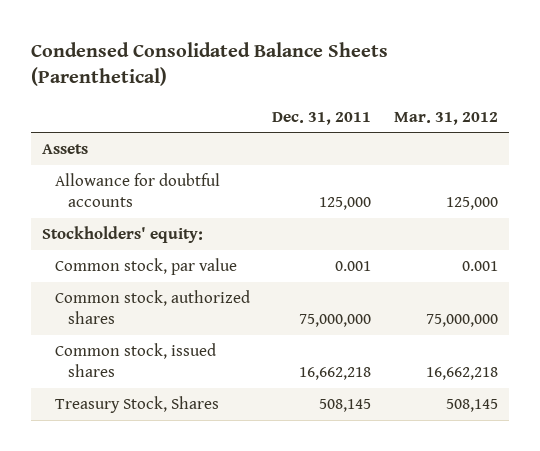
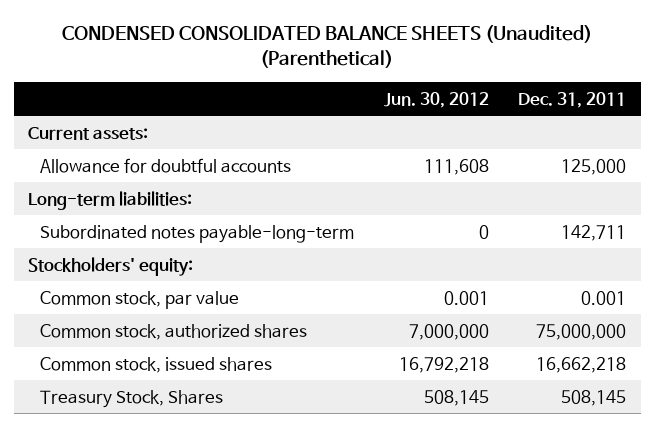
- Condensed Consolidated Balance Sheets (Parenthetical)
+ CONDENSED CONSOLIDATED BALANCE SHEETS (Unaudited) (Parenthetical)
- | Dec. 31, 2011 | Mar. 31, 2012
+ | Jun. 30, 2012 | Dec. 31, 2011
- Assets
+ Current assets:
+ Long-term liabilities:
+ Subordinated notes payable-long-term | 0 | 142,711

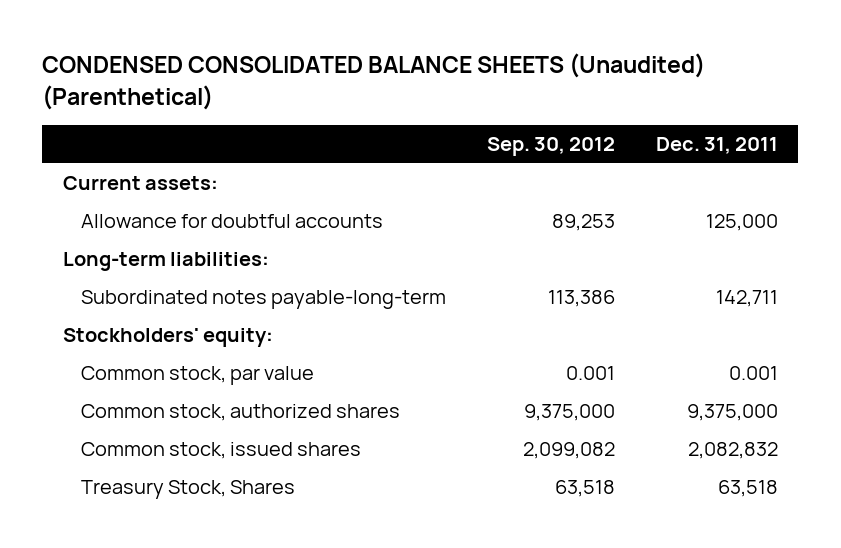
- | Jun. 30, 2012 | Dec. 31, 2011
+ | Sep. 30, 2012 | Dec. 31, 2011
- Common stock, authorized shares | 7,000,000 | 75,000,000
- Common stock, issued shares | 16,792,218 | 16,662,218
- Treasury Stock, Shares | 508,145 | 508,145
+ Common stock, authorized shares | 9,375,000 | 9,375,000
+ Common stock, issued shares | 2,099,082 | 2,082,832
+ Treasury Stock, Shares | 63,518 | 63,518

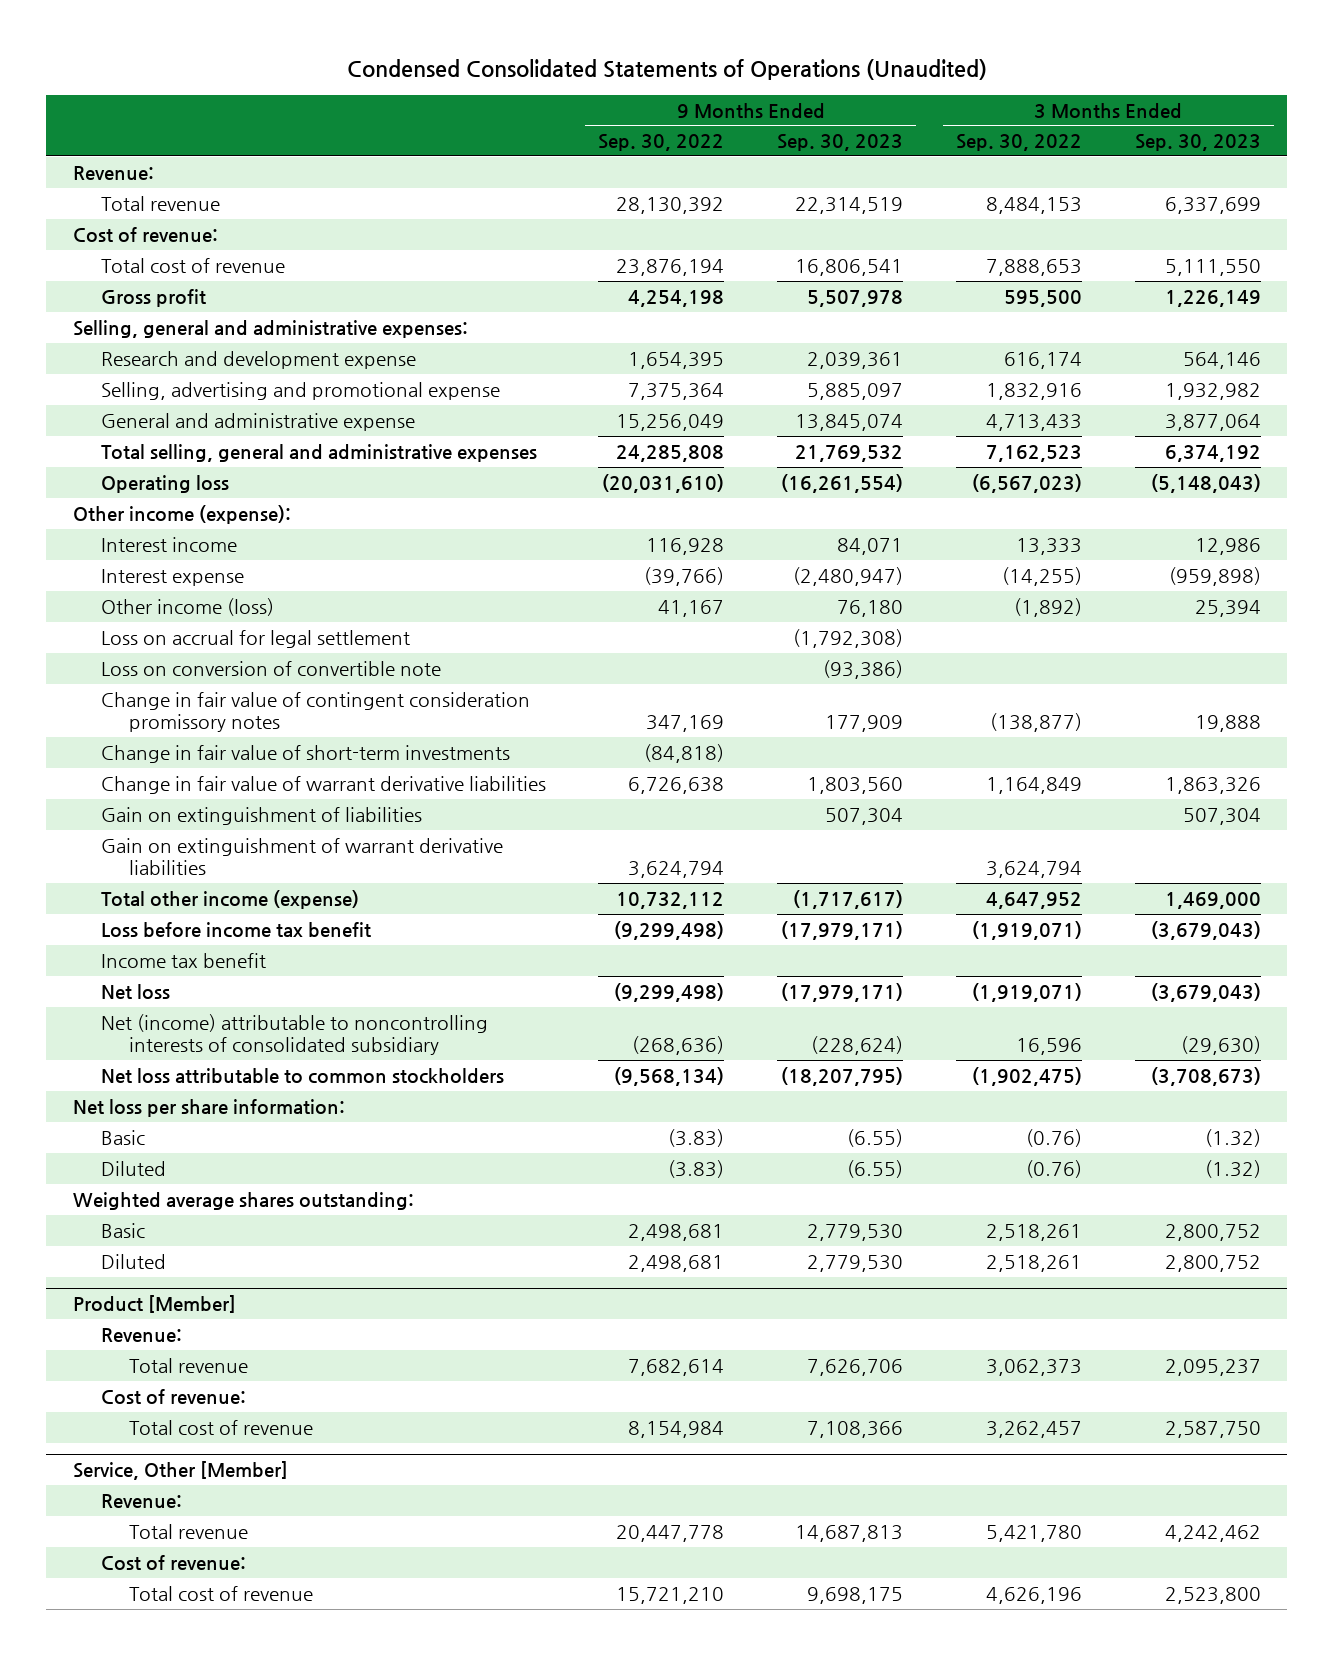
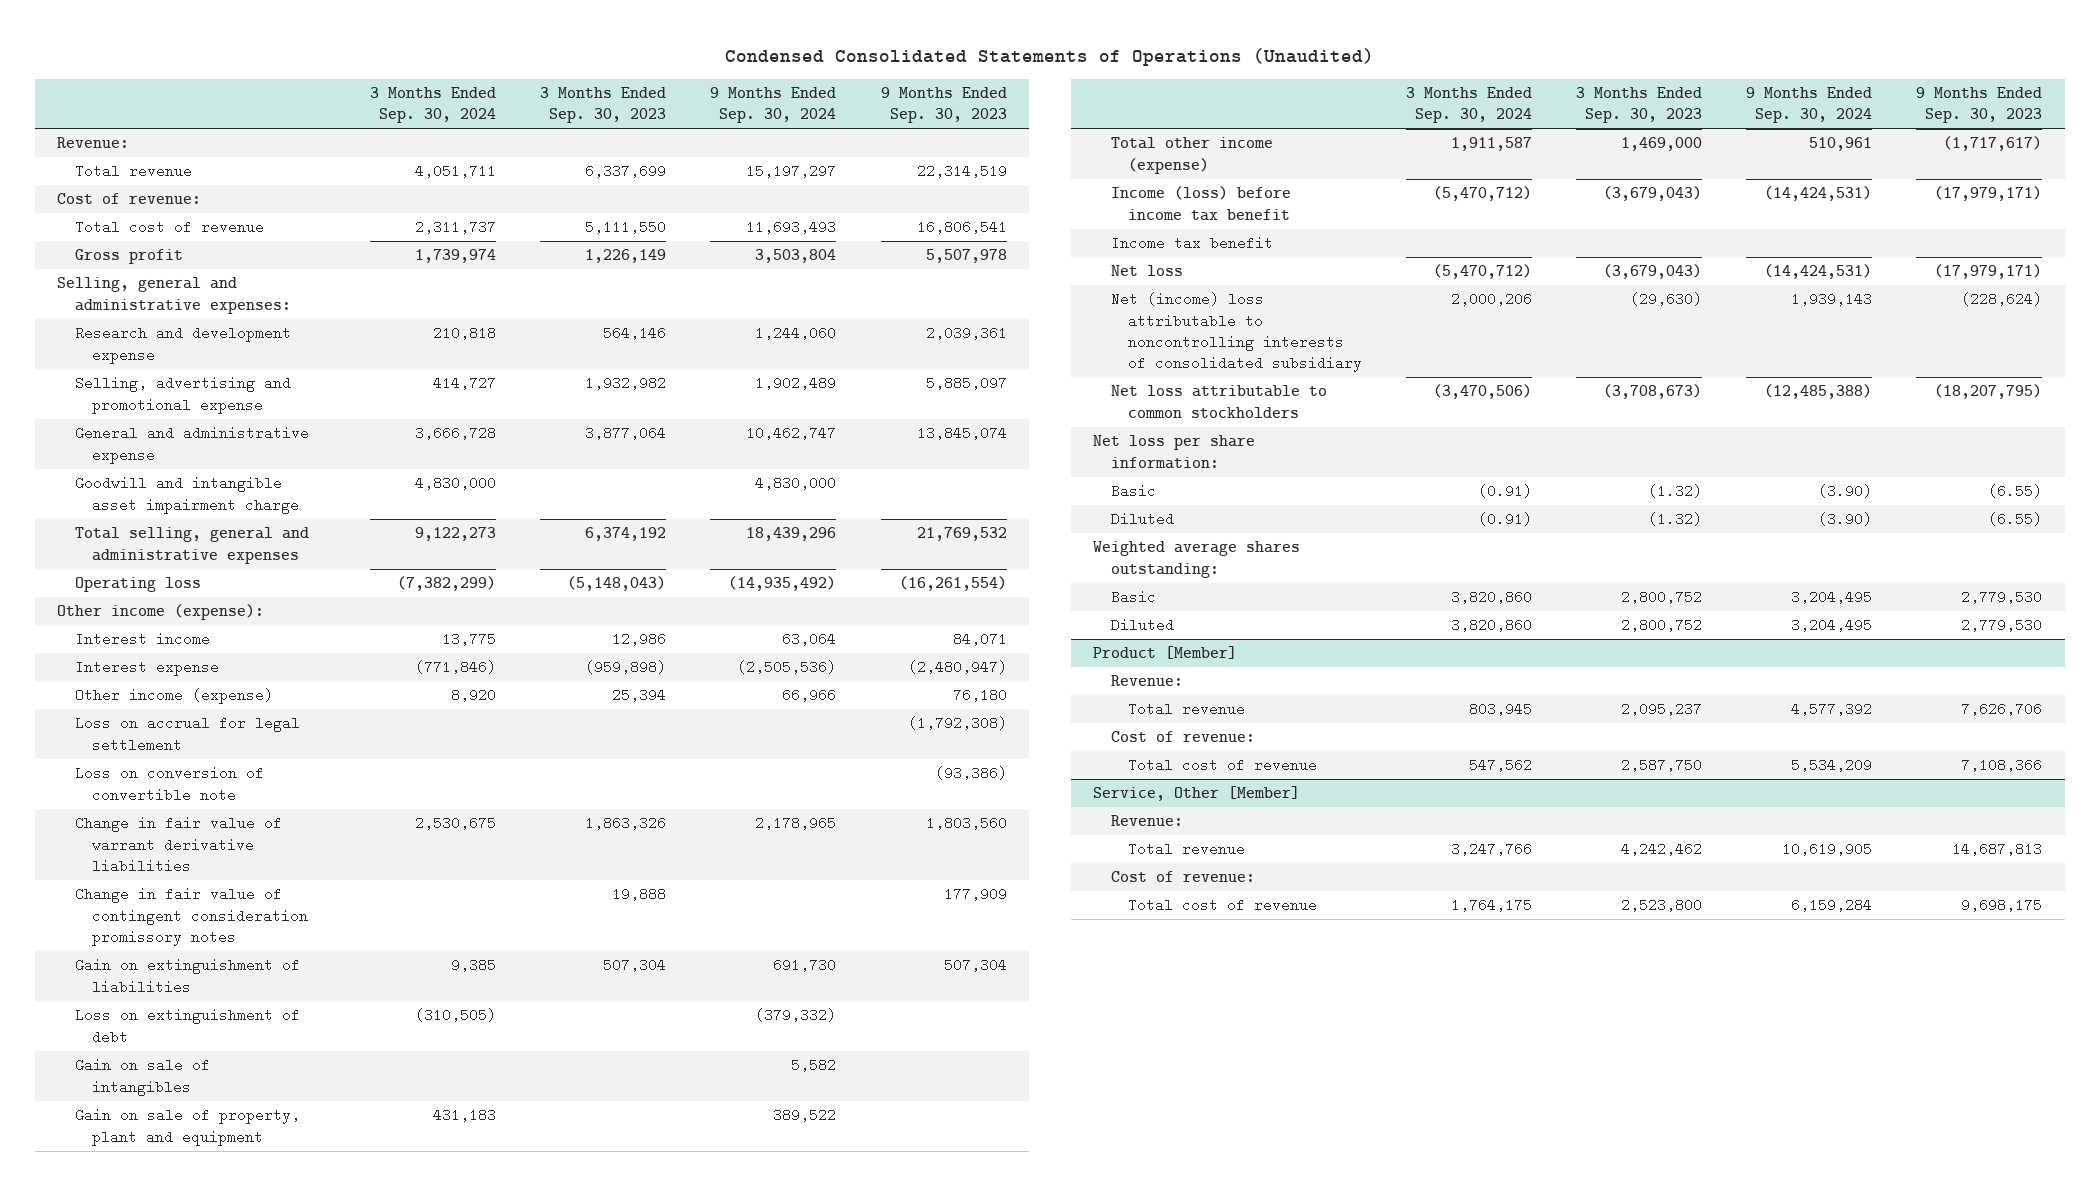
- | 9 Months Ended Sep. 30, 2022 | 9 Months Ended Sep. 30, 2023 | 3 Months Ended Sep. 30, 2022 | 3 Months Ended Sep. 30, 2023
+ | 3 Months Ended Sep. 30, 2024 | 3 Months Ended Sep. 30, 2023 | 9 Months Ended Sep. 30, 2024 | 9 Months Ended Sep. 30, 2023
+ Goodwill and intangible asset impairment charge | 4,830,000 | | 4,830,000 |
- Other income (loss) | 41,167 | 76,180 | (1,892) | 25,394
+ Other income (expense) | 8,920 | 25,394 | 66,966 | 76,180
- Change in fair value of short-term investments | (84,818) | | |
moved down: Change in fair value of contingent consideration promissory notes | | 19,888 | | 177,909
- Gain on extinguishment of warrant derivative liabilities | 3,624,794 | | 3,624,794 |
+ Loss on extinguishment of debt | (310,505) | | (379,332) |
+ Gain on sale of intangibles | | | 5,582 |
+ Gain on sale of property, plant and equipment | 431,183 | | 389,522 |
- Loss before income tax benefit | (9,299,498) | (17,979,171) | (1,919,071) | (3,679,043)
+ Income (loss) before income tax benefit | (5,470,712) | (3,679,043) | (14,424,531) | (17,979,171)
- Net (income) attributable to noncontrolling interests of consolidated subsidiary | (268,636) | (228,624) | 16,596 | (29,630)
+ Net (income) loss attributable to noncontrolling interests of consolidated subsidiary | 2,000,206 | (29,630) | 1,939,143 | (228,624)

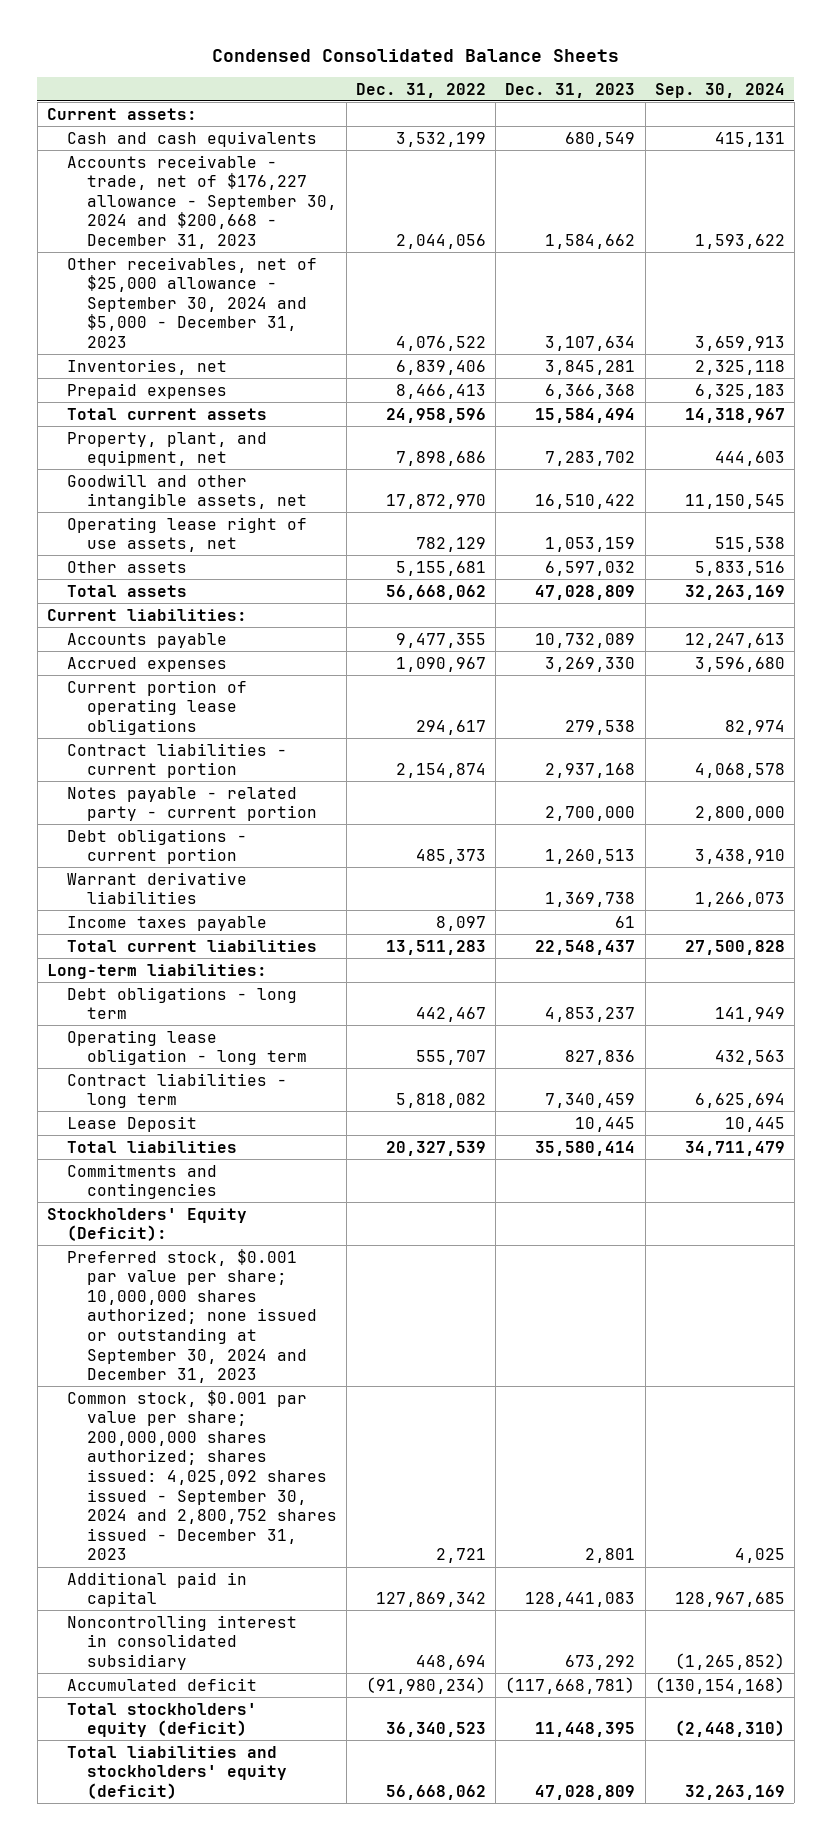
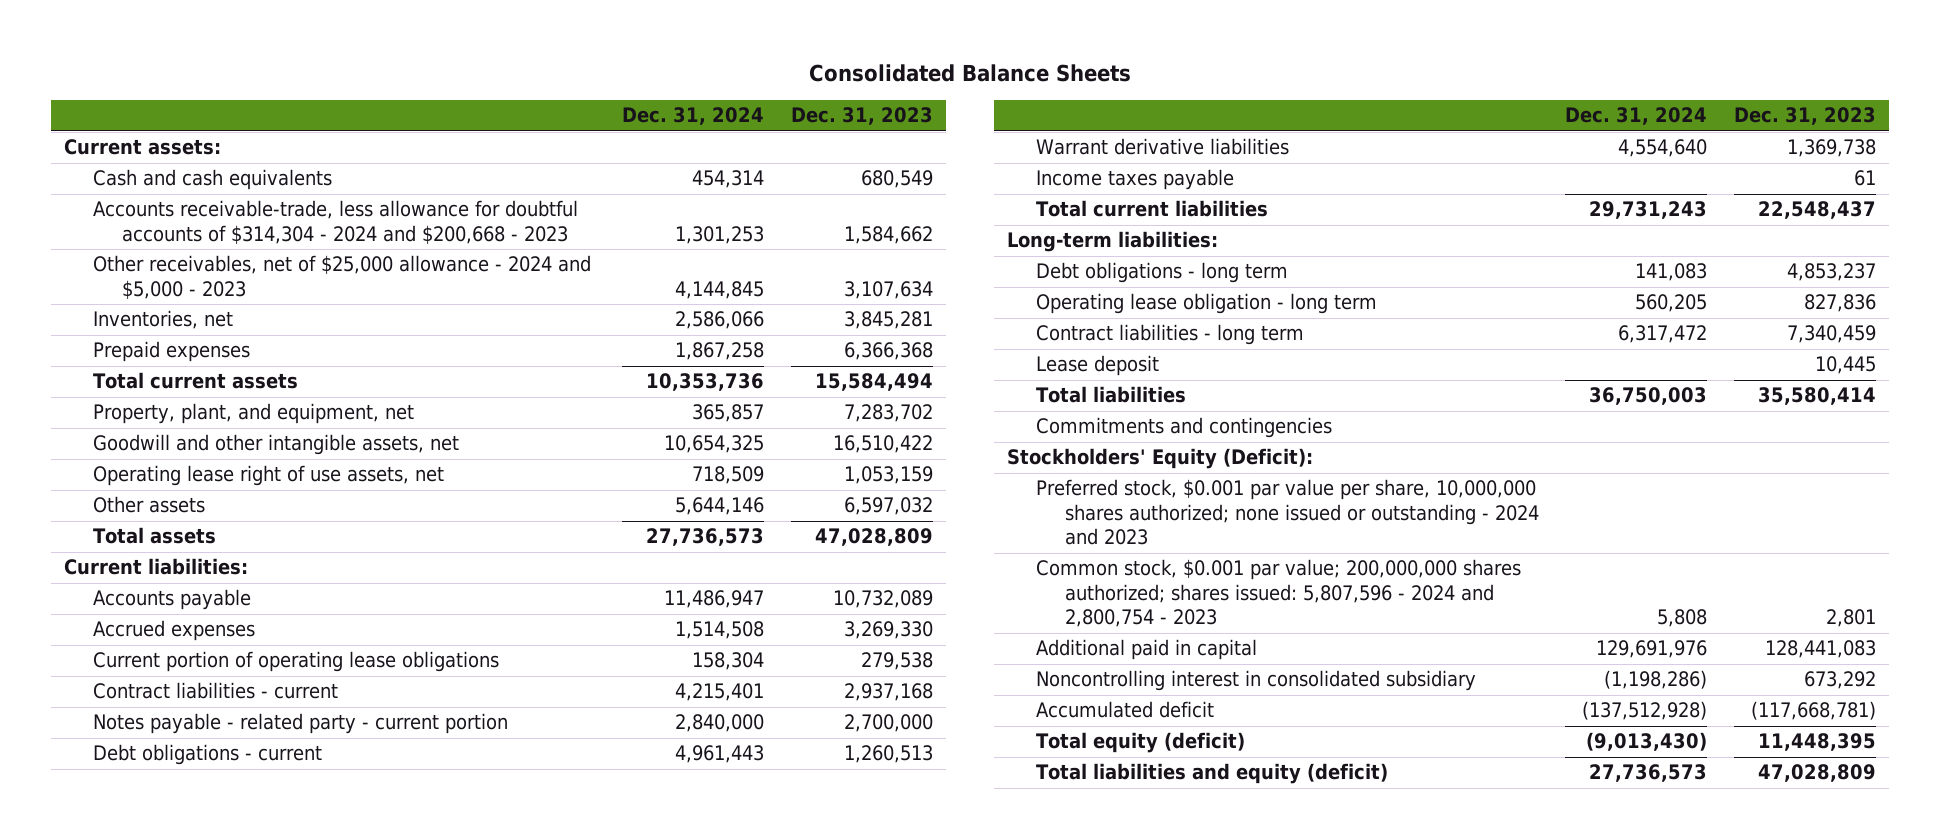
- Condensed Consolidated Balance Sheets
+ Consolidated Balance Sheets
- | Dec. 31, 2022 | Dec. 31, 2023 | Sep. 30, 2024
+ | Dec. 31, 2024 | Dec. 31, 2023
- Accounts receivable - trade, net of $176,227 allowance - September 30, 2024 and $200,668 - December 31, 2023 | 2,044,056 | 1,584,662 | 1,593,622
- Other receivables, net of $25,000 allowance - September 30, 2024 and $5,000 - December 31, 2023 | 4,076,522 | 3,107,634 | 3,659,913
+ Accounts receivable-trade, less allowance for doubtful accounts of $314,304 - 2024 and $200,668 - 2023 | 1,301,253 | 1,584,662
+ Other receivables, net of $25,000 allowance - 2024 and $5,000 - 2023 | 4,144,845 | 3,107,634
- Contract liabilities - current portion | 2,154,874 | 2,937,168 | 4,068,578
+ Contract liabilities - current | 4,215,401 | 2,937,168
- Debt obligations - current portion | 485,373 | 1,260,513 | 3,438,910
+ Debt obligations - current | 4,961,443 | 1,260,513
- Lease Deposit | | 10,445 | 10,445
+ Lease deposit | | 10,445
- Preferred stock, $0.001 par value per share; 10,000,000 shares authorized; none issued or outstanding at September 30, 2024 and December 31, 2023
- Common stock, $0.001 par value per share; 200,000,000 shares authorized; shares issued: 4,025,092 shares issued - September 30, 2024 and 2,800,752 shares issued - December 31, 2023 | 2,721 | 2,801 | 4,025
+ Preferred stock, $0.001 par value per share, 10,000,000 shares authorized; none issued or outstanding - 2024 and 2023
+ Common stock, $0.001 par value; 200,000,000 shares authorized; shares issued: 5,807,596 - 2024 and 2,800,754 - 2023 | 5,808 | 2,801
- Total stockholders' equity (deficit) | 36,340,523 | 11,448,395 | (2,448,310)
- Total liabilities and stockholders' equity (deficit) | 56,668,062 | 47,028,809 | 32,263,169
+ Total equity (deficit) | (9,013,430) | 11,448,395
+ Total liabilities and equity (deficit) | 27,736,573 | 47,028,809

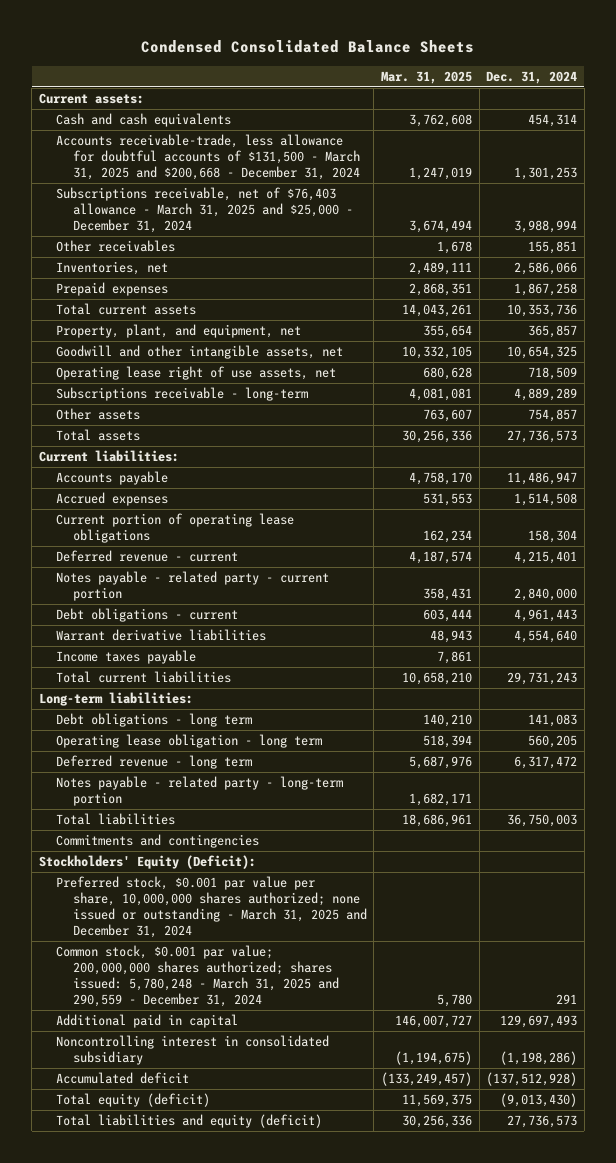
- Consolidated Balance Sheets
+ Condensed Consolidated Balance Sheets
- | Dec. 31, 2024 | Dec. 31, 2023
+ | Mar. 31, 2025 | Dec. 31, 2024
- Accounts receivable-trade, less allowance for doubtful accounts of $314,304 - 2024 and $200,668 - 2023 | 1,301,253 | 1,584,662
- Other receivables, net of $25,000 allowance - 2024 and $5,000 - 2023 | 4,144,845 | 3,107,634
+ Accounts receivable-trade, less allowance for doubtful accounts of $131,500 - March 31, 2025 and $200,668 - December 31, 2024 | 1,247,019 | 1,301,253
+ Subscriptions receivable, net of $76,403 allowance - March 31, 2025 and $25,000 - December 31, 2024 | 3,674,494 | 3,988,994
+ Other receivables | 1,678 | 155,851
- Other assets | 5,644,146 | 6,597,032
+ Subscriptions receivable - long-term | 4,081,081 | 4,889,289
+ Other assets | 763,607 | 754,857
- Contract liabilities - current | 4,215,401 | 2,937,168
+ Deferred revenue - current | 4,187,574 | 4,215,401
- Contract liabilities - long term | 6,317,472 | 7,340,459
- Lease deposit | | 10,445
+ Deferred revenue - long term | 5,687,976 | 6,317,472
+ Notes payable - related party - long-term portion | 1,682,171 |
- Preferred stock, $0.001 par value per share, 10,000,000 shares authorized; none issued or outstanding - 2024 and 2023
- Common stock, $0.001 par value; 200,000,000 shares authorized; shares issued: 5,807,596 - 2024 and 2,800,754 - 2023 | 5,808 | 2,801
- Additional paid in capital | 129,691,976 | 128,441,083
+ Preferred stock, $0.001 par value per share, 10,000,000 shares authorized; none issued or outstanding - March 31, 2025 and December 31, 2024
+ Common stock, $0.001 par value; 200,000,000 shares authorized; shares issued: 5,780,248 - March 31, 2025 and 290,559 - December 31, 2024 | 5,780 | 291
+ Additional paid in capital | 146,007,727 | 129,697,493

